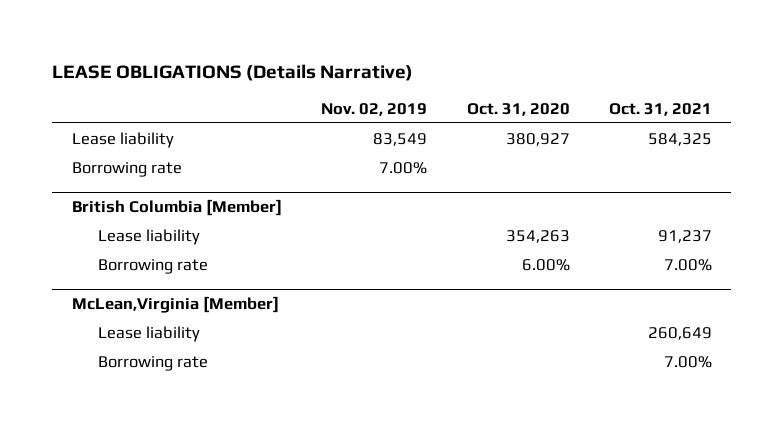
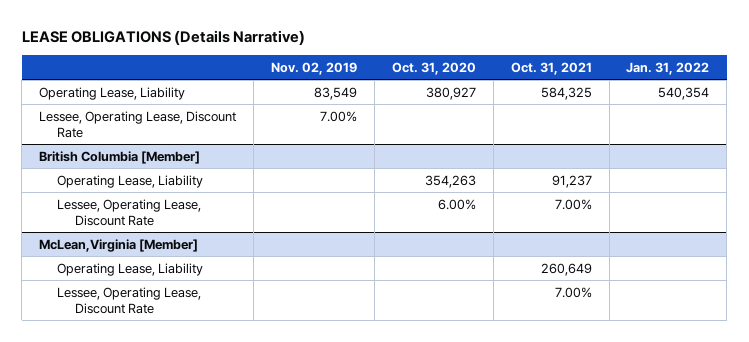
- | Nov. 02, 2019 | Oct. 31, 2020 | Oct. 31, 2021
+ | Nov. 02, 2019 | Oct. 31, 2020 | Oct. 31, 2021 | Jan. 31, 2022
- Lease liability | 83,549 | 380,927 | 584,325
- Borrowing rate | 7.00% | |
+ Operating Lease, Liability | 83,549 | 380,927 | 584,325 | 540,354
+ Lessee, Operating Lease, Discount Rate | 7.00% | | |
@ British Columbia [Member]
- Lease liability | | 354,263 | 91,237
- Borrowing rate | | 6.00% | 7.00%
+ Operating Lease, Liability | | 354,263 | 91,237 |
+ Lessee, Operating Lease, Discount Rate | | 6.00% | 7.00% |
@ McLean,Virginia [Member]
- Lease liability | | | 260,649
- Borrowing rate | | | 7.00%
+ Operating Lease, Liability | | | 260,649 |
+ Lessee, Operating Lease, Discount Rate | | | 7.00% |

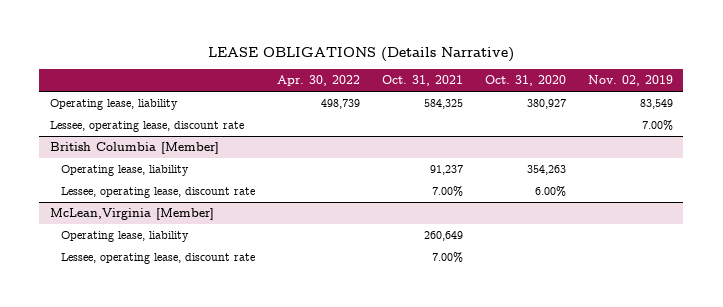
- | Nov. 02, 2019 | Oct. 31, 2020 | Oct. 31, 2021 | Jan. 31, 2022
+ | Apr. 30, 2022 | Oct. 31, 2021 | Oct. 31, 2020 | Nov. 02, 2019
- Operating Lease, Liability | 83,549 | 380,927 | 584,325 | 540,354
- Lessee, Operating Lease, Discount Rate | 7.00% | | |
+ Operating lease, liability | 498,739 | 584,325 | 380,927 | 83,549
+ Lessee, operating lease, discount rate | | | | 7.00%
@ British Columbia [Member]
- Operating Lease, Liability | | 354,263 | 91,237 |
- Lessee, Operating Lease, Discount Rate | | 6.00% | 7.00% |
+ Operating lease, liability | | 91,237 | 354,263 |
+ Lessee, operating lease, discount rate | | 7.00% | 6.00% |
@ McLean,Virginia [Member]
- Operating Lease, Liability | | | 260,649 |
- Lessee, Operating Lease, Discount Rate | | | 7.00% |
+ Operating lease, liability | | 260,649 | |
+ Lessee, operating lease, discount rate | | 7.00% | |

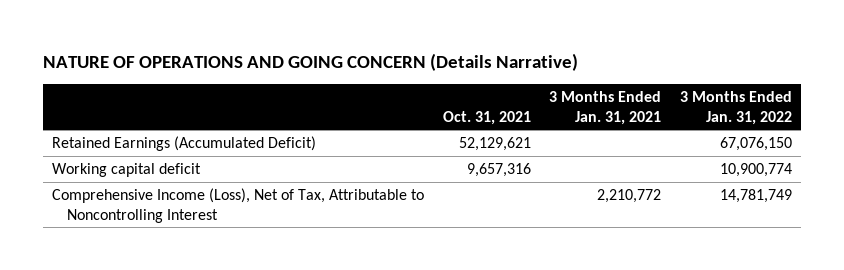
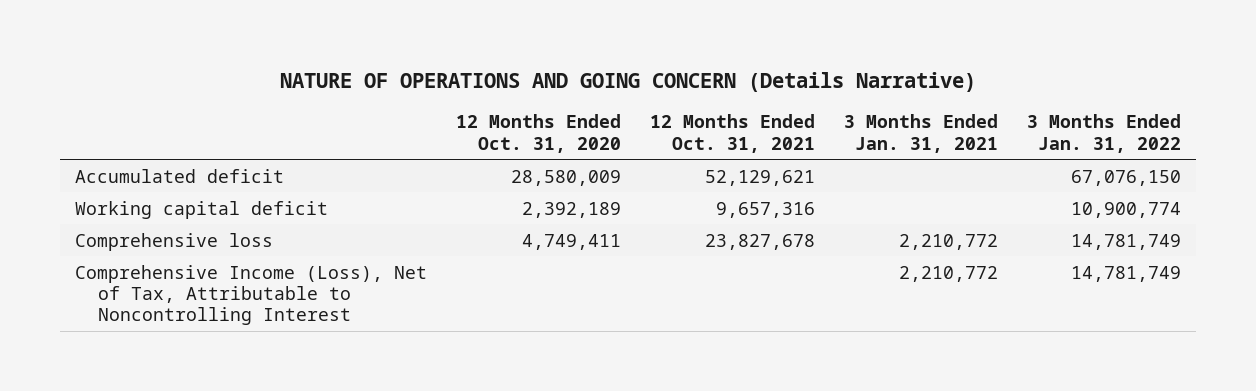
- | Oct. 31, 2021 | 3 Months Ended Jan. 31, 2021 | 3 Months Ended Jan. 31, 2022
+ | 12 Months Ended Oct. 31, 2020 | 12 Months Ended Oct. 31, 2021 | 3 Months Ended Jan. 31, 2021 | 3 Months Ended Jan. 31, 2022
- Retained Earnings (Accumulated Deficit) | 52,129,621 | | 67,076,150
+ Accumulated deficit | 28,580,009 | 52,129,621 | | 67,076,150
+ Comprehensive loss | 4,749,411 | 23,827,678 | 2,210,772 | 14,781,749

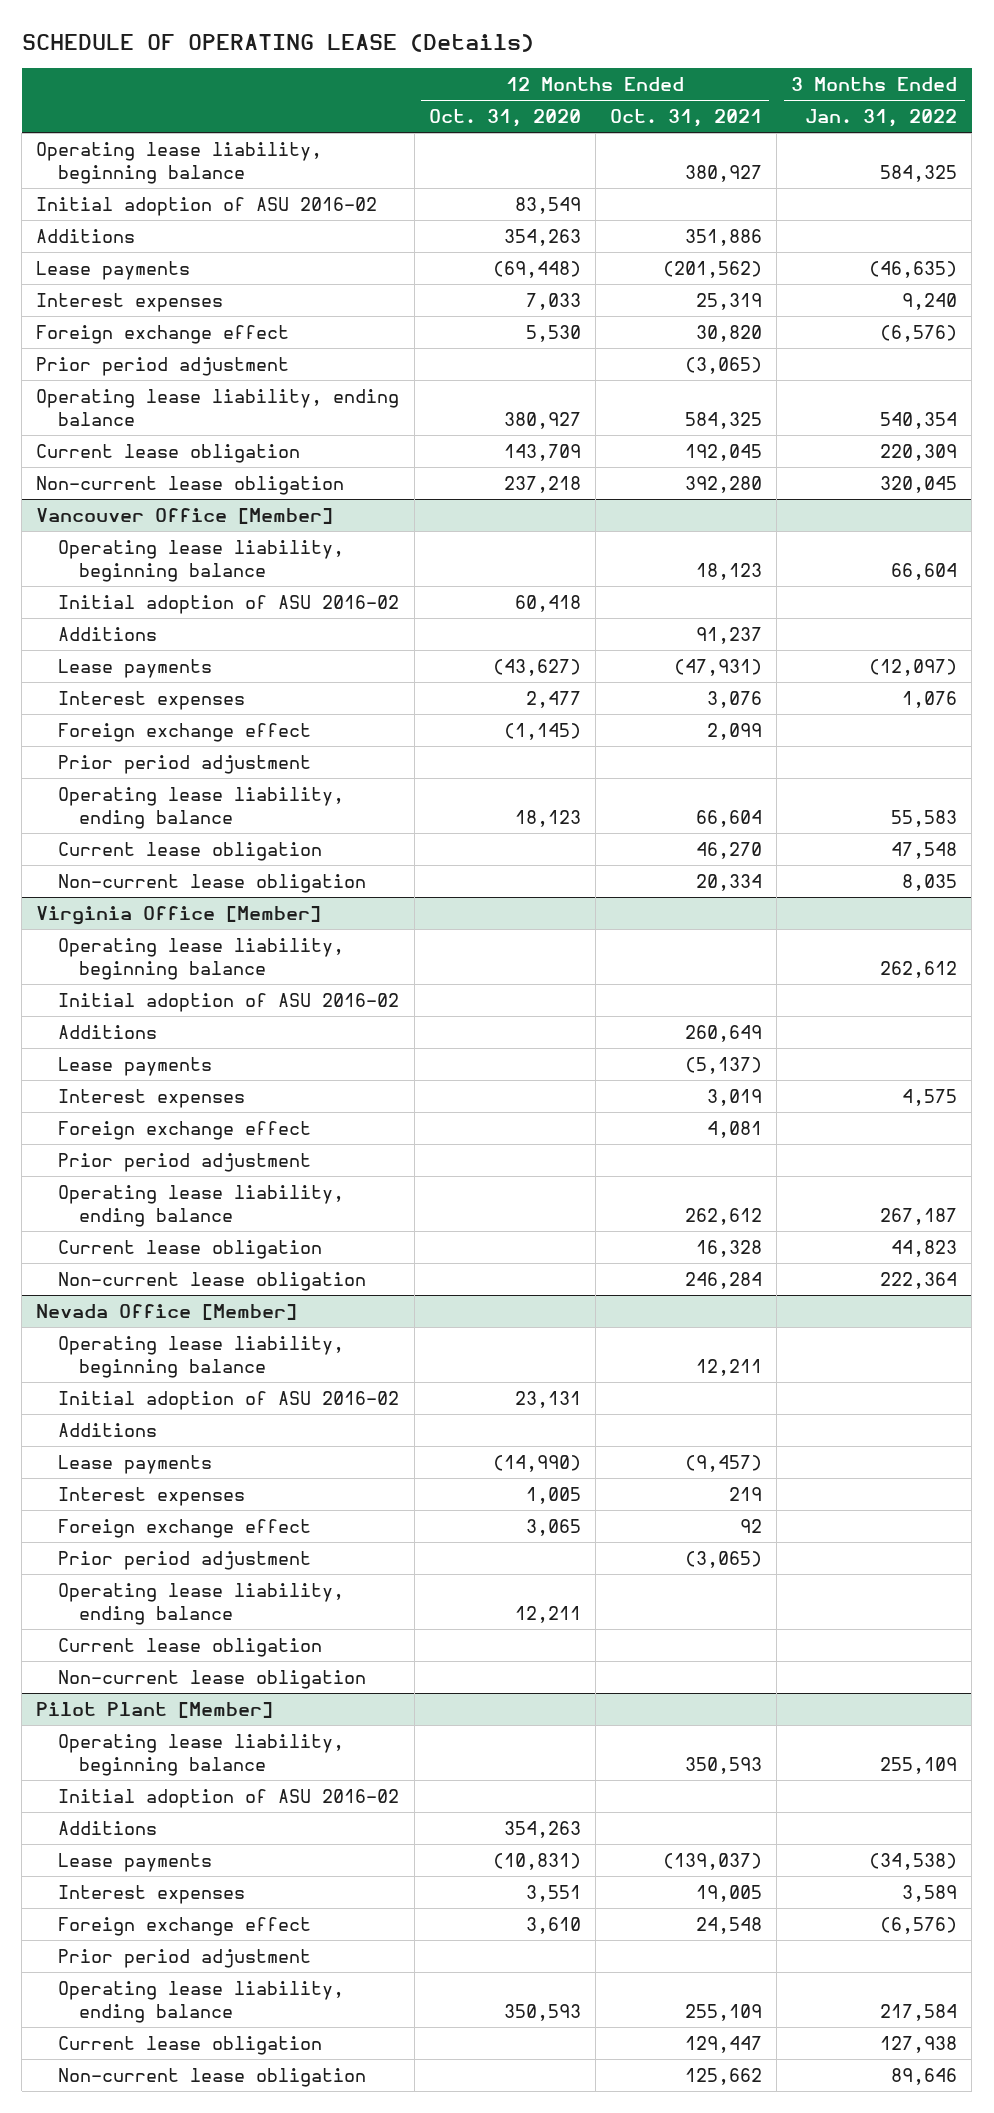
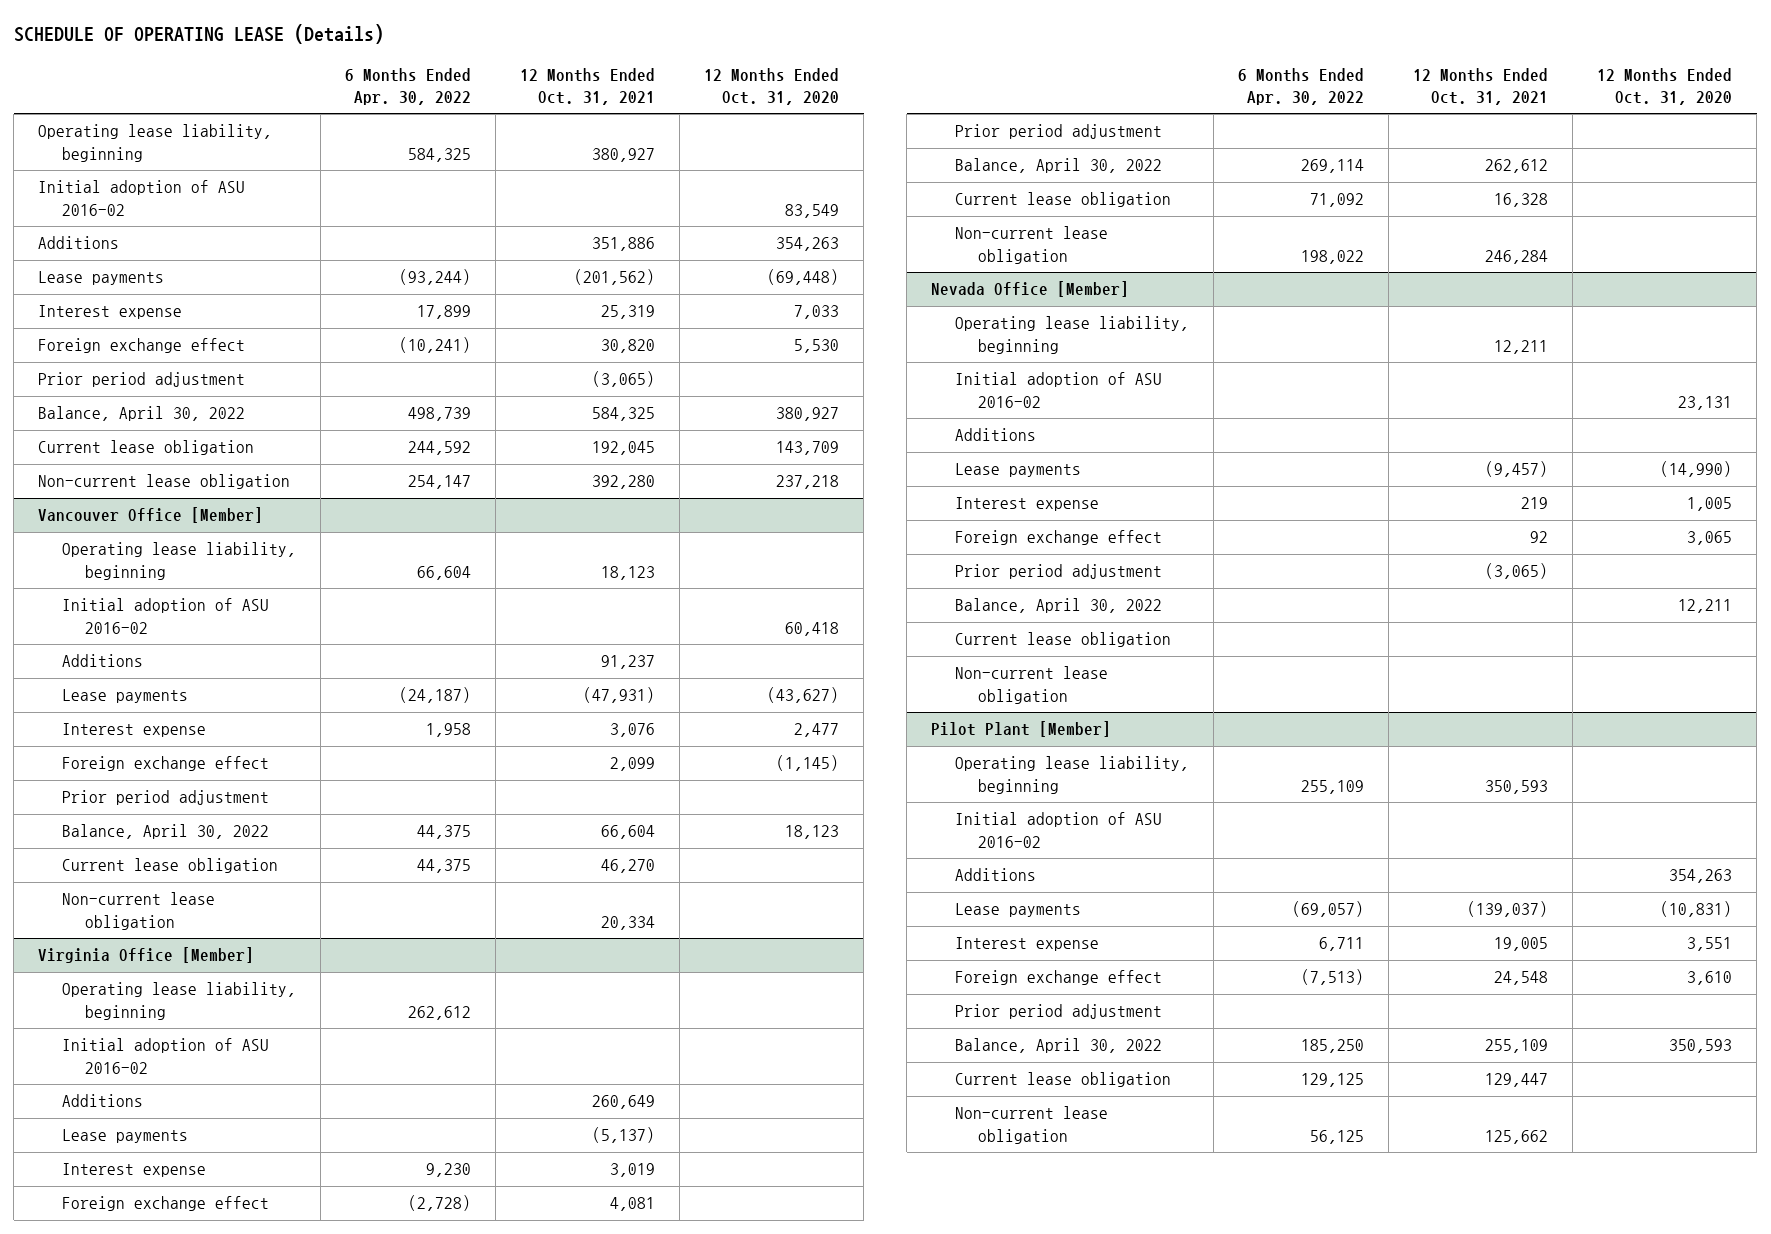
- | 12 Months Ended Oct. 31, 2020 | 12 Months Ended Oct. 31, 2021 | 3 Months Ended Jan. 31, 2022
+ | 6 Months Ended Apr. 30, 2022 | 12 Months Ended Oct. 31, 2021 | 12 Months Ended Oct. 31, 2020
- Operating lease liability, beginning balance | | 380,927 | 584,325
+ Operating lease liability, beginning | 584,325 | 380,927 |
- Interest expenses | 7,033 | 25,319 | 9,240
+ Interest expense | 17,899 | 25,319 | 7,033
- Operating lease liability, ending balance | 380,927 | 584,325 | 540,354
+ Balance, April 30, 2022 | 498,739 | 584,325 | 380,927
@ Vancouver Office [Member]
- Operating lease liability, beginning balance | | 18,123 | 66,604
+ Operating lease liability, beginning | 66,604 | 18,123 |
- Interest expenses | 2,477 | 3,076 | 1,076
+ Interest expense | 1,958 | 3,076 | 2,477
- Operating lease liability, ending balance | 18,123 | 66,604 | 55,583
+ Balance, April 30, 2022 | 44,375 | 66,604 | 18,123
@ Virginia Office [Member]
- Operating lease liability, beginning balance | | | 262,612
+ Operating lease liability, beginning | 262,612 | |
- Interest expenses | | 3,019 | 4,575
+ Interest expense | 9,230 | 3,019 |
- Operating lease liability, ending balance | | 262,612 | 267,187
+ Balance, April 30, 2022 | 269,114 | 262,612 |
@ Nevada Office [Member]
- Operating lease liability, beginning balance | | 12,211 |
+ Operating lease liability, beginning | | 12,211 |
- Interest expenses | 1,005 | 219 |
+ Interest expense | | 219 | 1,005
- Operating lease liability, ending balance | 12,211 | |
+ Balance, April 30, 2022 | | | 12,211
@ Pilot Plant [Member]
- Operating lease liability, beginning balance | | 350,593 | 255,109
+ Operating lease liability, beginning | 255,109 | 350,593 |
- Interest expenses | 3,551 | 19,005 | 3,589
+ Interest expense | 6,711 | 19,005 | 3,551
- Operating lease liability, ending balance | 350,593 | 255,109 | 217,584
+ Balance, April 30, 2022 | 185,250 | 255,109 | 350,593

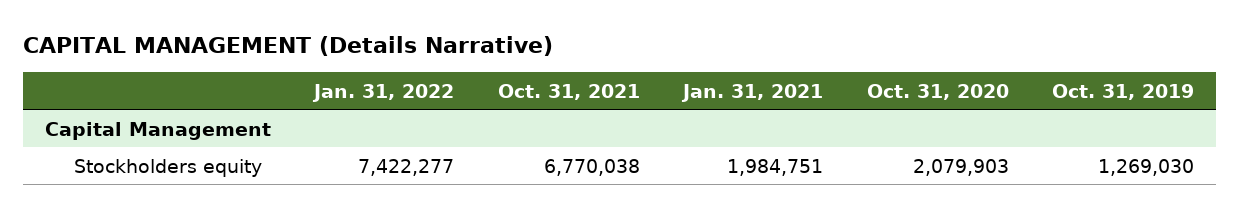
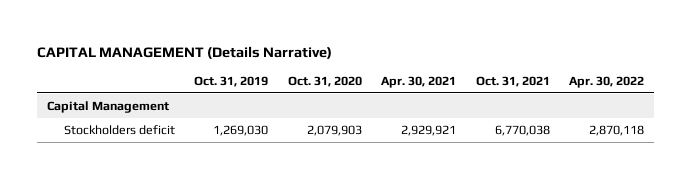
- | Jan. 31, 2022 | Oct. 31, 2021 | Jan. 31, 2021 | Oct. 31, 2020 | Oct. 31, 2019
+ | Oct. 31, 2019 | Oct. 31, 2020 | Apr. 30, 2021 | Oct. 31, 2021 | Apr. 30, 2022
- Stockholders equity | 7,422,277 | 6,770,038 | 1,984,751 | 2,079,903 | 1,269,030
+ Stockholders deficit | 1,269,030 | 2,079,903 | 2,929,921 | 6,770,038 | 2,870,118

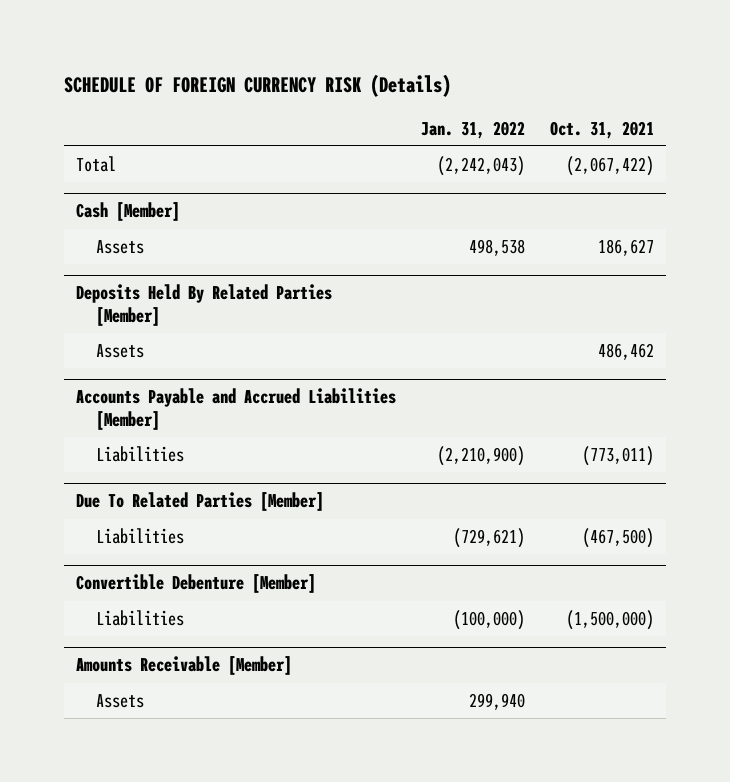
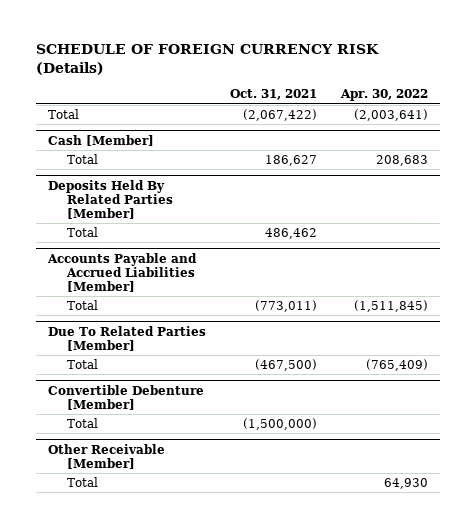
- | Jan. 31, 2022 | Oct. 31, 2021
+ | Oct. 31, 2021 | Apr. 30, 2022
@ Cash [Member]
- Assets | 498,538 | 186,627
+ Total | 186,627 | 208,683
@ Deposits Held By Related Parties [Member]
- Assets | | 486,462
+ Total | 486,462 |
@ Accounts Payable and Accrued Liabilities [Member]
- Liabilities | (2,210,900) | (773,011)
+ Total | (773,011) | (1,511,845)
@ Due To Related Parties [Member]
- Liabilities | (729,621) | (467,500)
+ Total | (467,500) | (765,409)
@ Convertible Debenture [Member]
- Liabilities | (100,000) | (1,500,000)
- Amounts Receivable [Member]
- Assets | 299,940 |
@ Convertible Debenture [Member]
+ Total | (1,500,000) |
+ Other Receivable [Member]
+ Total | | 64,930

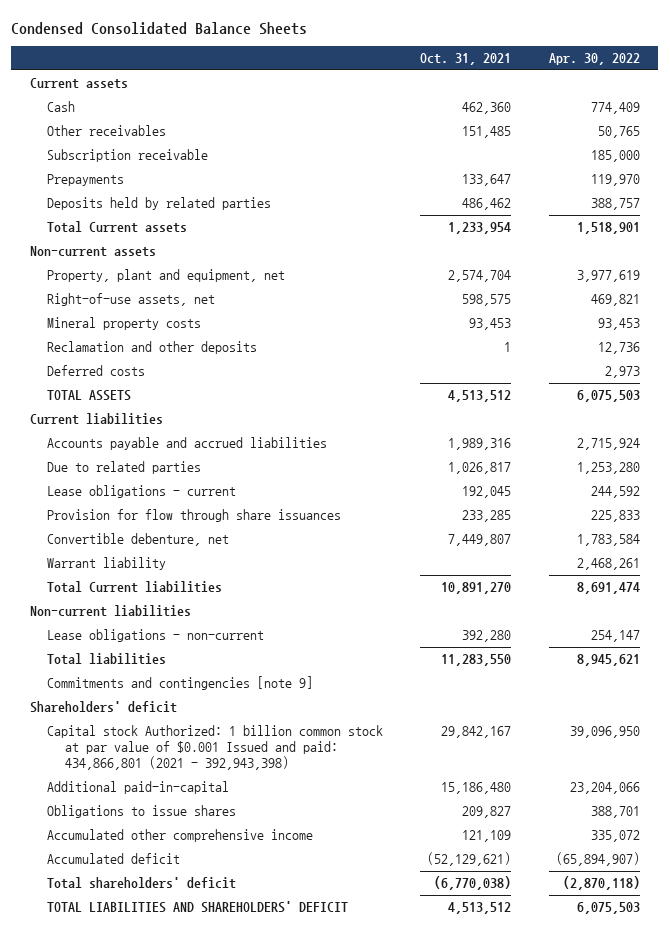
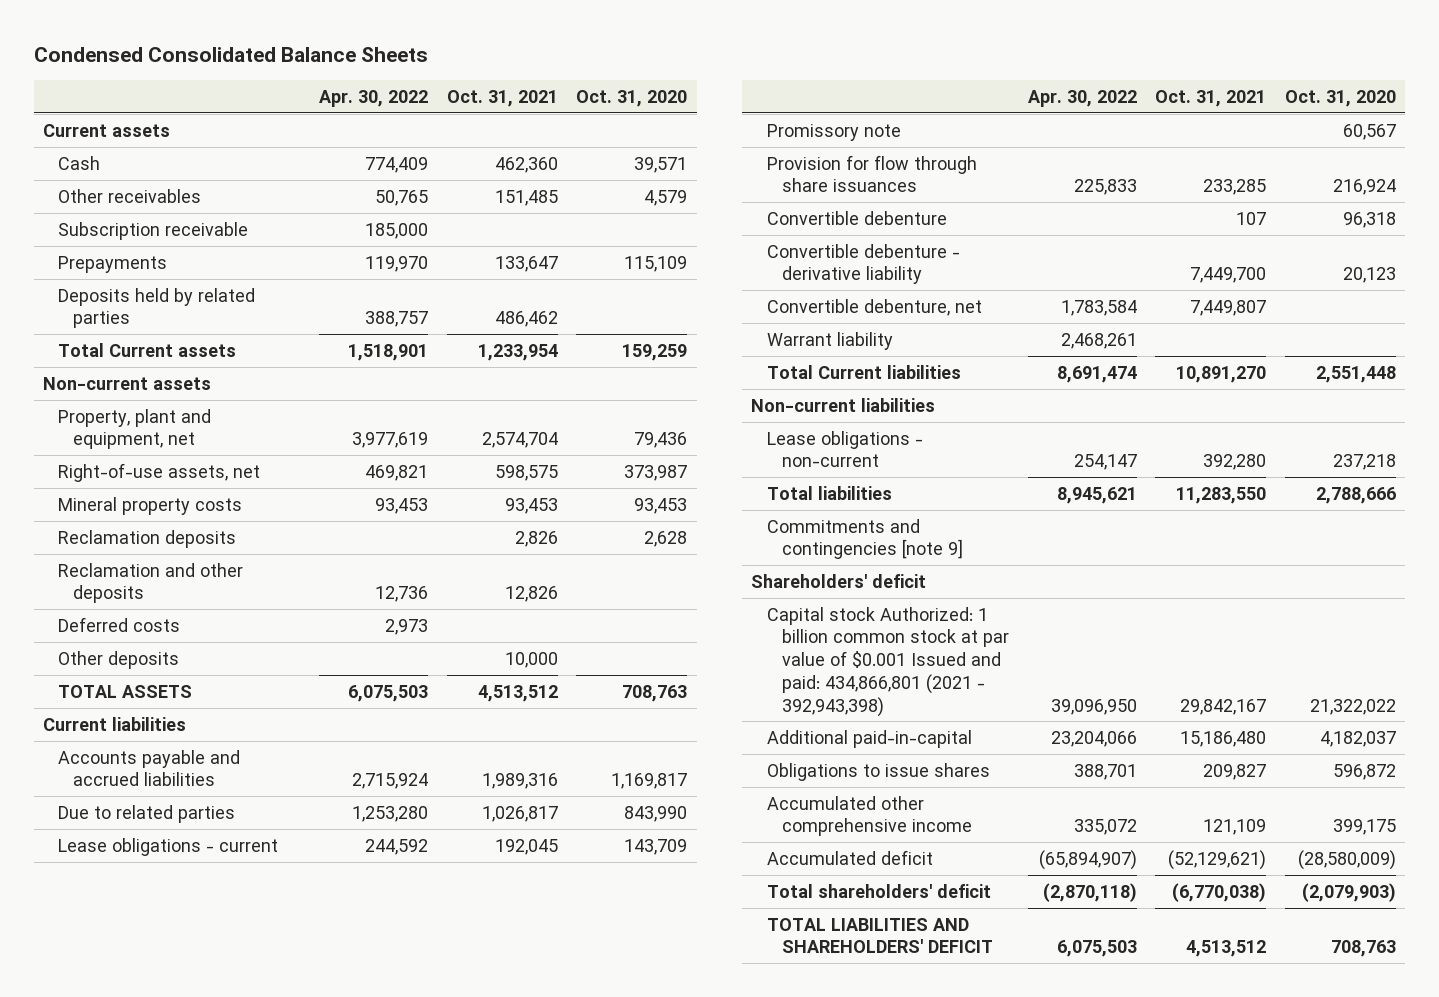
- | Oct. 31, 2021 | Apr. 30, 2022
+ | Apr. 30, 2022 | Oct. 31, 2021 | Oct. 31, 2020
- Reclamation and other deposits | 1 | 12,736
+ Reclamation deposits | | 2,826 | 2,628
+ Reclamation and other deposits | 12,736 | 12,826 |
+ Other deposits | | 10,000 |
+ Promissory note | | | 60,567
+ Convertible debenture | | 107 | 96,318
+ Convertible debenture - derivative liability | | 7,449,700 | 20,123

